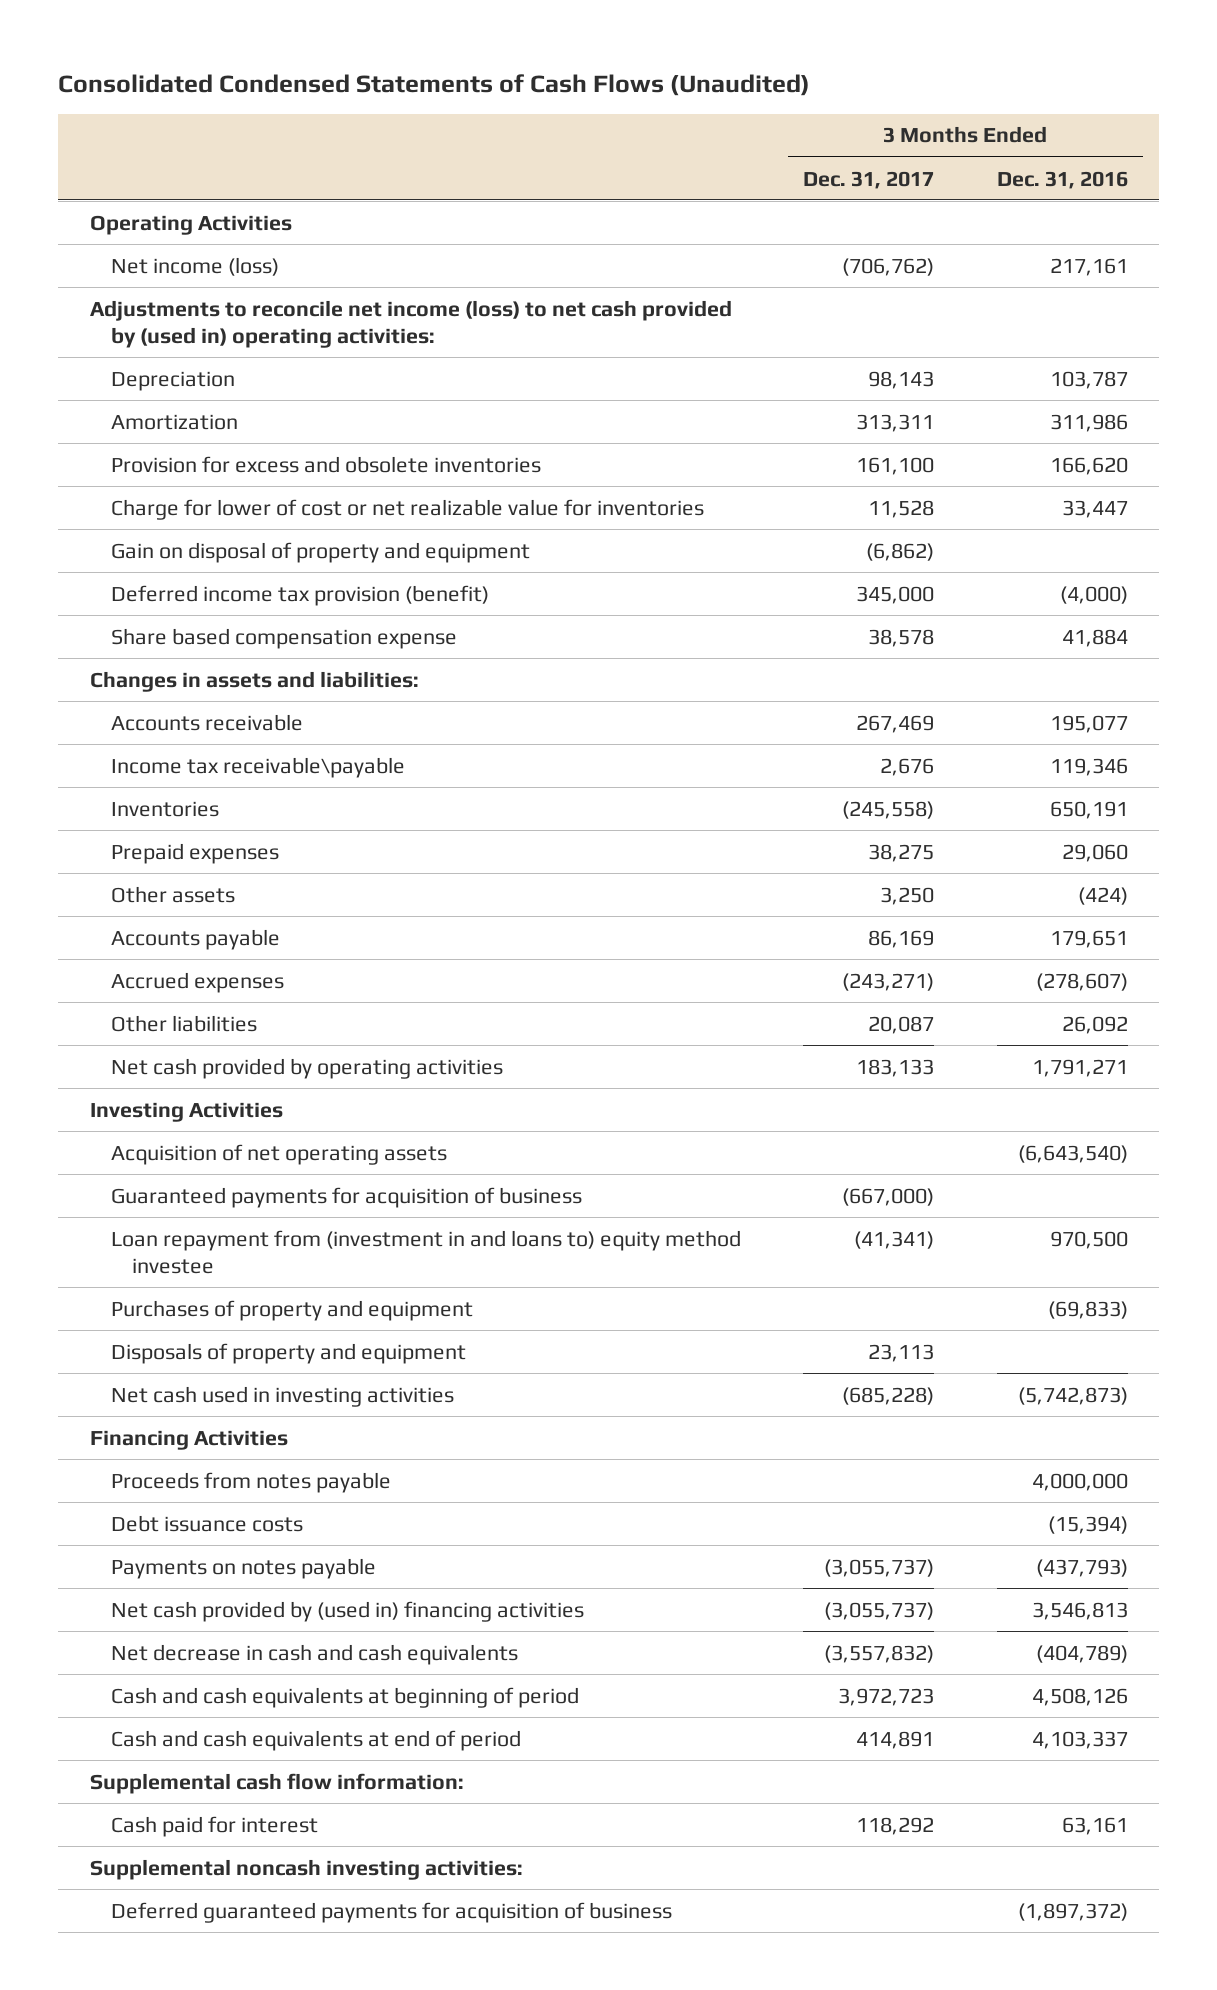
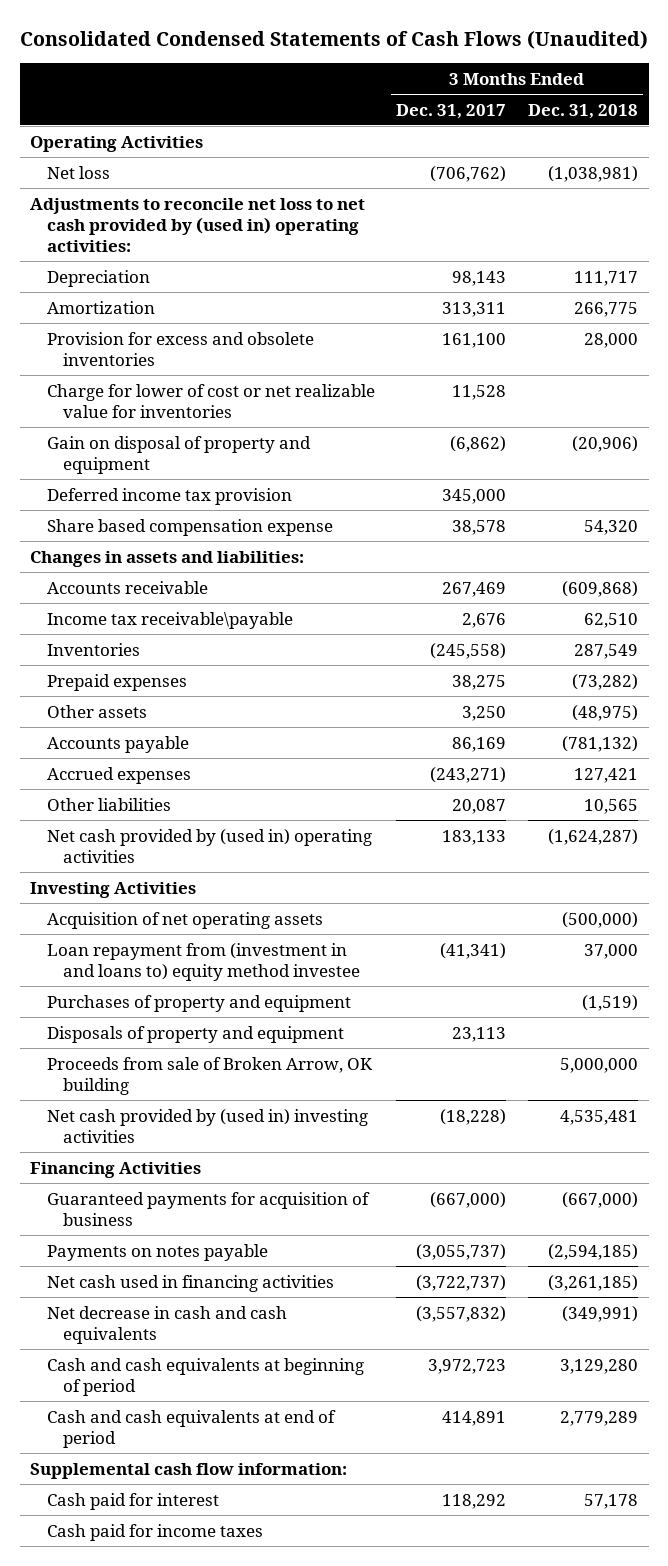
- | 3 Months Ended Dec. 31, 2017 | 3 Months Ended Dec. 31, 2016
+ | 3 Months Ended Dec. 31, 2017 | 3 Months Ended Dec. 31, 2018
- Net income (loss) | (706,762) | 217,161
- Adjustments to reconcile net income (loss) to net cash provided by (used in) operating activities:
+ Net loss | (706,762) | (1,038,981)
+ Adjustments to reconcile net loss to net cash provided by (used in) operating activities:
- Deferred income tax provision (benefit) | 345,000 | (4,000)
+ Deferred income tax provision | 345,000 |
- Net cash provided by operating activities | 183,133 | 1,791,271
+ Net cash provided by (used in) operating activities | 183,133 | (1,624,287)
- Net cash used in investing activities | (685,228) | (5,742,873)
+ Proceeds from sale of Broken Arrow, OK building | | 5,000,000
+ Net cash provided by (used in) investing activities | (18,228) | 4,535,481
- Proceeds from notes payable | | 4,000,000
- Debt issuance costs | | (15,394)
moved down: Guaranteed payments for acquisition of business | (667,000) | (667,000)
- Net cash provided by (used in) financing activities | (3,055,737) | 3,546,813
+ Net cash used in financing activities | (3,722,737) | (3,261,185)
- Supplemental noncash investing activities:
- Deferred guaranteed payments for acquisition of business | | (1,897,372)
+ Cash paid for income taxes

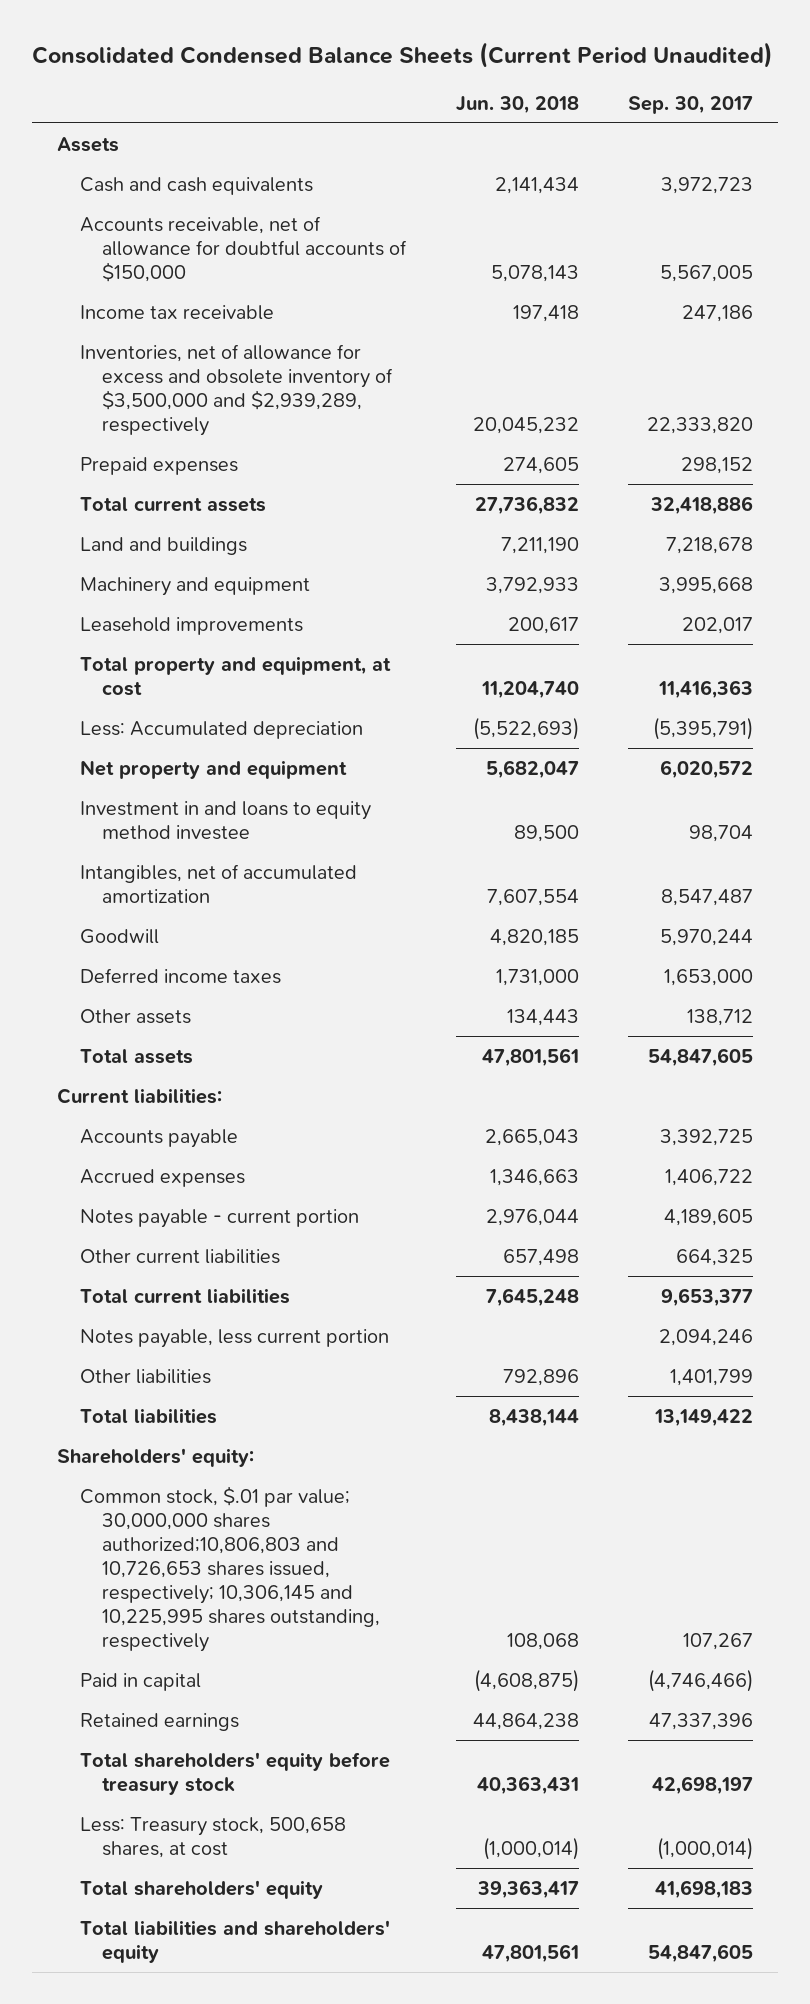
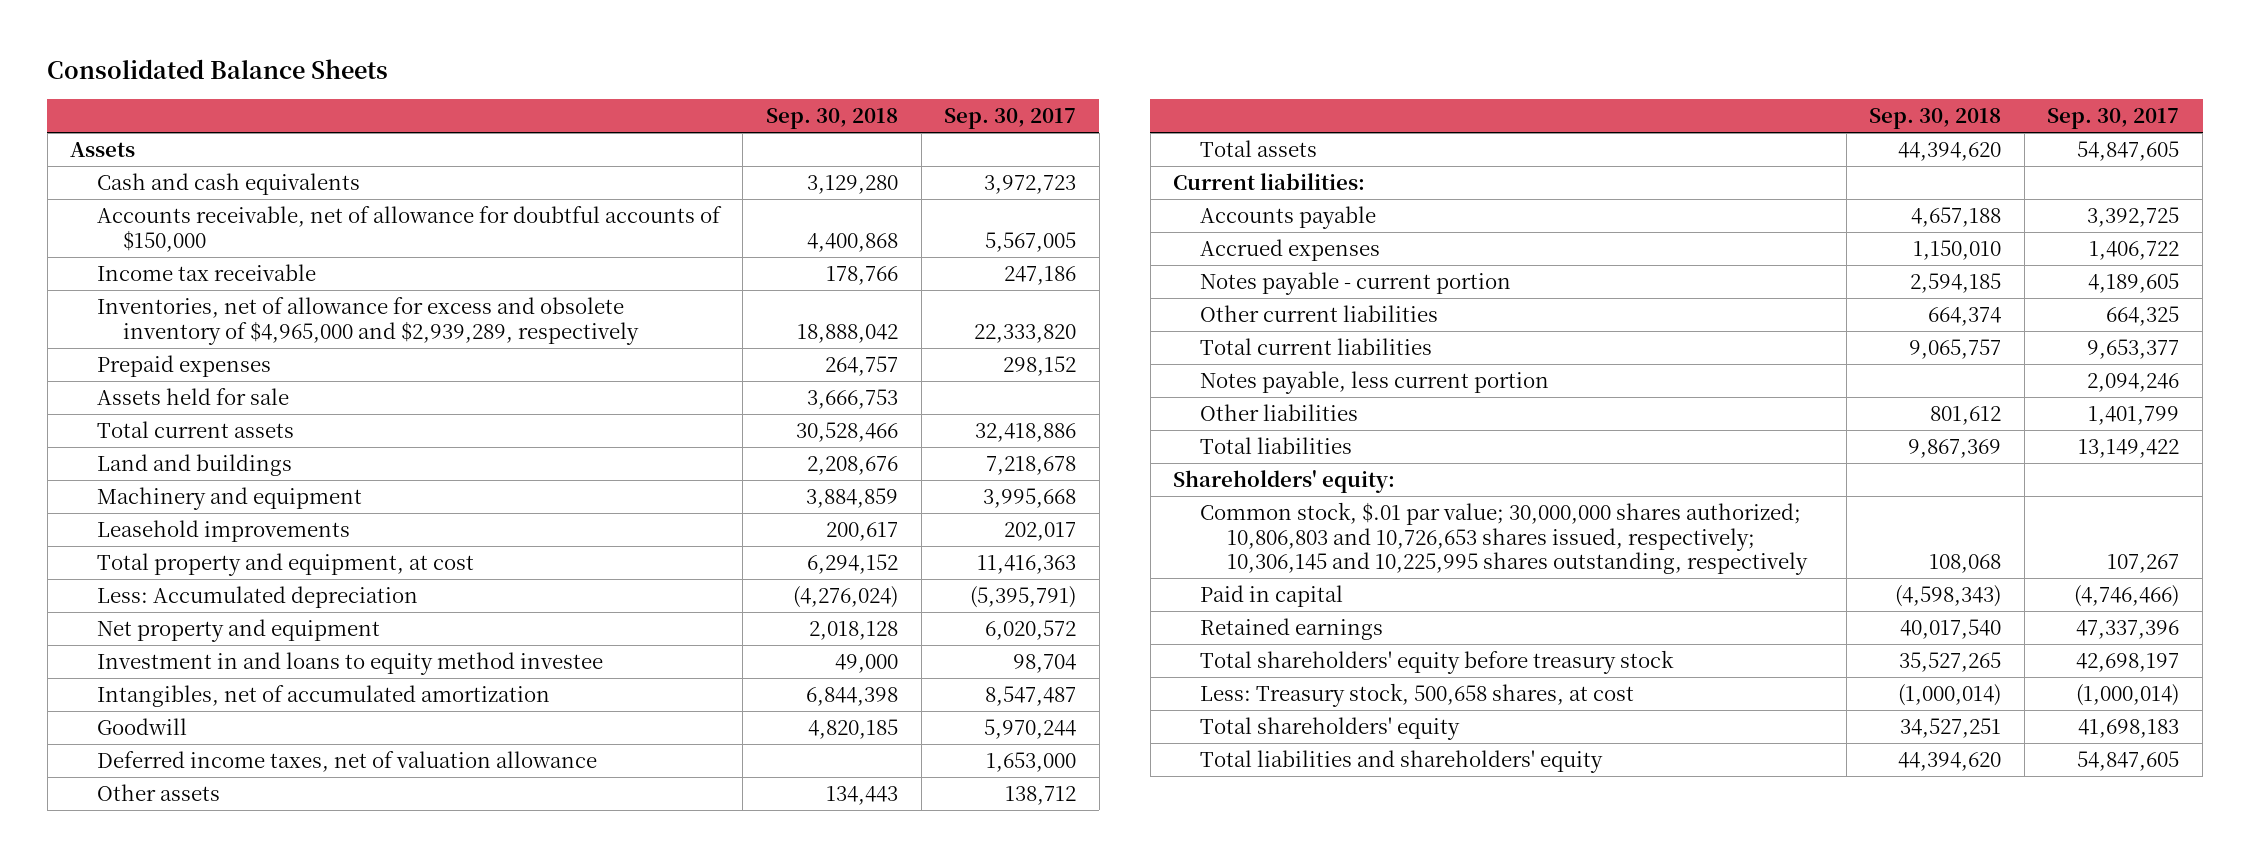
- Consolidated Condensed Balance Sheets (Current Period Unaudited)
+ Consolidated Balance Sheets
- | Jun. 30, 2018 | Sep. 30, 2017
+ | Sep. 30, 2018 | Sep. 30, 2017
- Inventories, net of allowance for excess and obsolete inventory of $3,500,000 and $2,939,289, respectively | 20,045,232 | 22,333,820
+ Inventories, net of allowance for excess and obsolete inventory of $4,965,000 and $2,939,289, respectively | 18,888,042 | 22,333,820
+ Assets held for sale | 3,666,753 |
- Deferred income taxes | 1,731,000 | 1,653,000
+ Deferred income taxes, net of valuation allowance | | 1,653,000
- Common stock, $.01 par value; 30,000,000 shares authorized;10,806,803 and 10,726,653 shares issued, respectively; 10,306,145 and 10,225,995 shares outstanding, respectively | 108,068 | 107,267
+ Common stock, $.01 par value; 30,000,000 shares authorized; 10,806,803 and 10,726,653 shares issued, respectively; 10,306,145 and 10,225,995 shares outstanding, respectively | 108,068 | 107,267

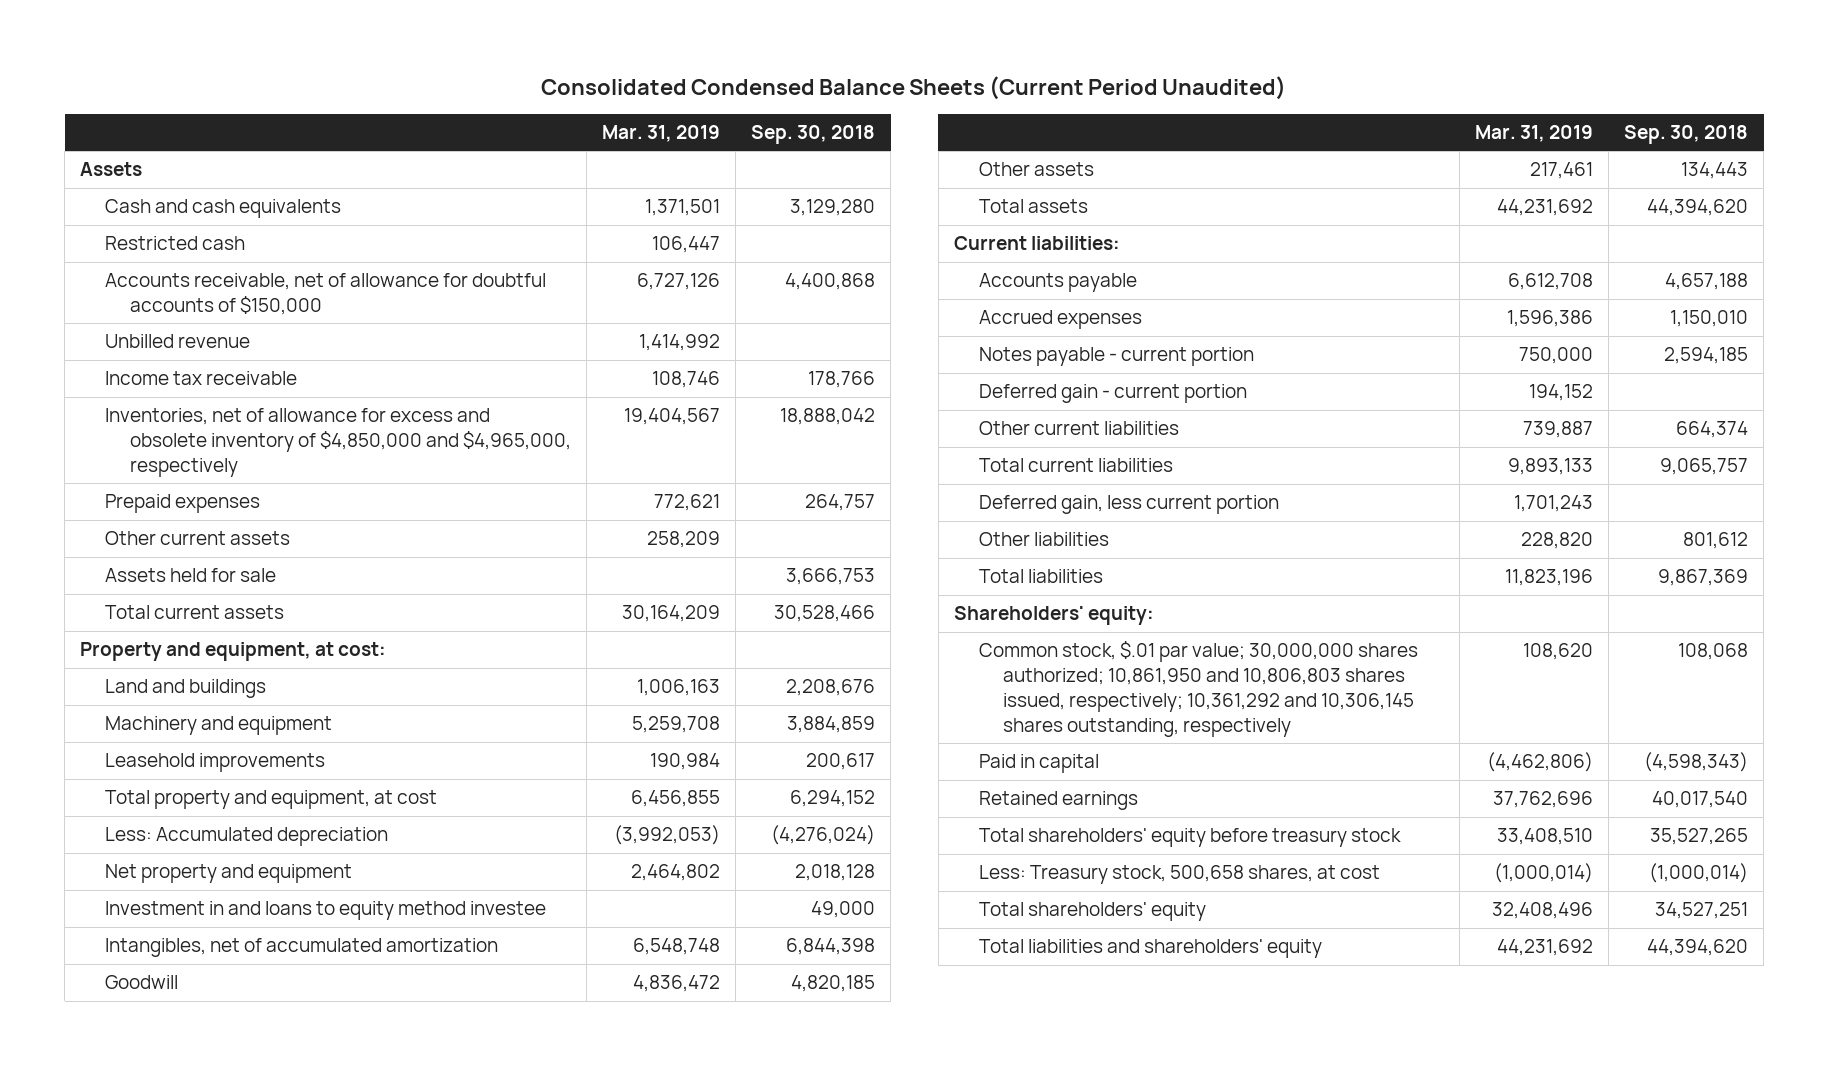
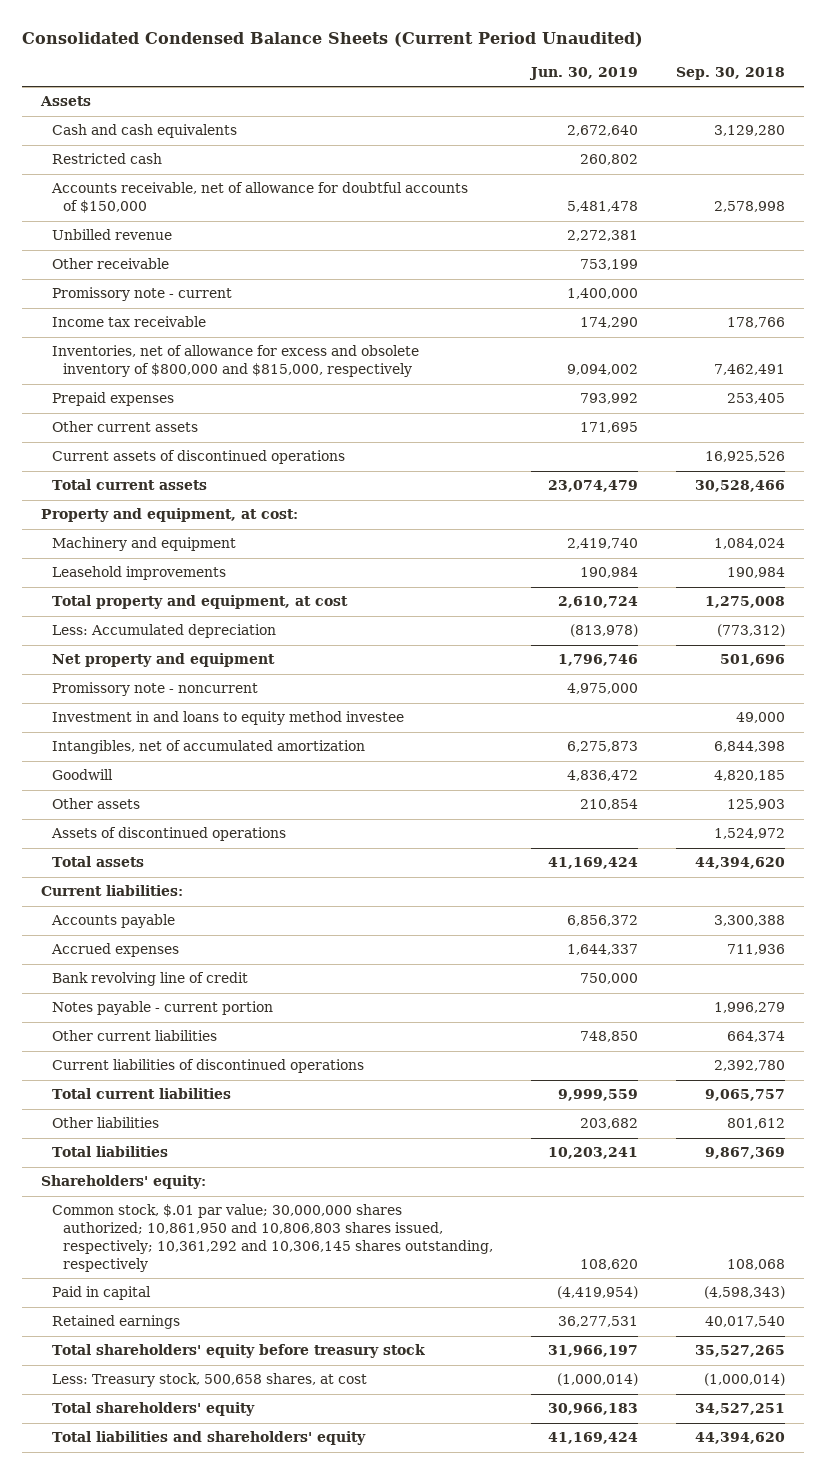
- | Mar. 31, 2019 | Sep. 30, 2018
+ | Jun. 30, 2019 | Sep. 30, 2018
- Accounts receivable, net of allowance for doubtful accounts of $150,000 | 6,727,126 | 4,400,868
+ Accounts receivable, net of allowance for doubtful accounts of $150,000 | 5,481,478 | 2,578,998
+ Other receivable | 753,199 |
+ Promissory note - current | 1,400,000 |
- Inventories, net of allowance for excess and obsolete inventory of $4,850,000 and $4,965,000, respectively | 19,404,567 | 18,888,042
- Prepaid expenses | 772,621 | 264,757
+ Inventories, net of allowance for excess and obsolete inventory of $800,000 and $815,000, respectively | 9,094,002 | 7,462,491
+ Prepaid expenses | 793,992 | 253,405
- Assets held for sale | | 3,666,753
+ Current assets of discontinued operations | | 16,925,526
- Land and buildings | 1,006,163 | 2,208,676
- Machinery and equipment | 5,259,708 | 3,884,859
- Leasehold improvements | 190,984 | 200,617
- Total property and equipment, at cost | 6,456,855 | 6,294,152
- Less: Accumulated depreciation | (3,992,053) | (4,276,024)
- Net property and equipment | 2,464,802 | 2,018,128
+ Machinery and equipment | 2,419,740 | 1,084,024
+ Leasehold improvements | 190,984 | 190,984
+ Total property and equipment, at cost | 2,610,724 | 1,275,008
+ Less: Accumulated depreciation | (813,978) | (773,312)
+ Net property and equipment | 1,796,746 | 501,696
+ Promissory note - noncurrent | 4,975,000 |
- Other assets | 217,461 | 134,443
+ Other assets | 210,854 | 125,903
+ Assets of discontinued operations | | 1,524,972
- Accounts payable | 6,612,708 | 4,657,188
- Accrued expenses | 1,596,386 | 1,150,010
- Notes payable - current portion | 750,000 | 2,594,185
- Deferred gain - current portion | 194,152 |
+ Accounts payable | 6,856,372 | 3,300,388
+ Accrued expenses | 1,644,337 | 711,936
+ Bank revolving line of credit | 750,000 |
+ Notes payable - current portion | | 1,996,279
+ Current liabilities of discontinued operations | | 2,392,780
- Deferred gain, less current portion | 1,701,243 |

